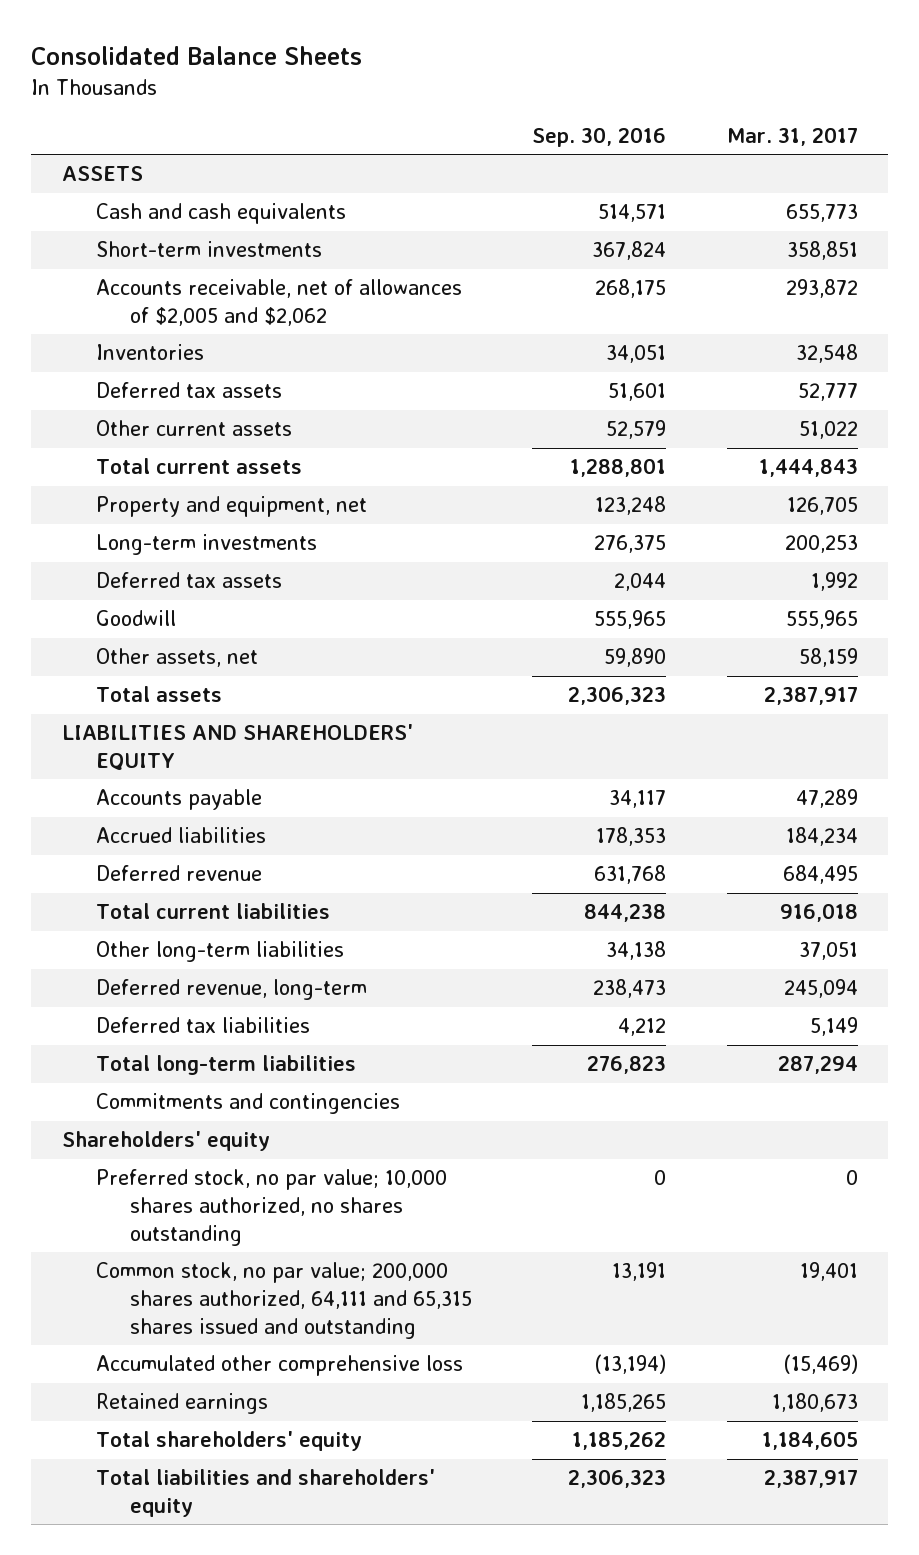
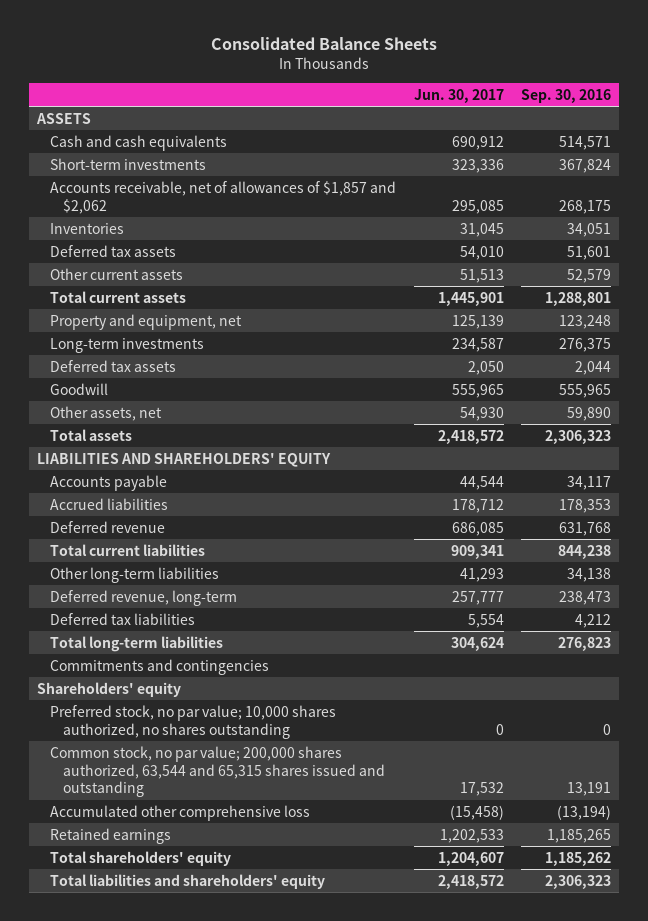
- | Sep. 30, 2016 | Mar. 31, 2017
+ | Jun. 30, 2017 | Sep. 30, 2016
- Accounts receivable, net of allowances of $2,005 and $2,062 | 268,175 | 293,872
+ Accounts receivable, net of allowances of $1,857 and $2,062 | 295,085 | 268,175
- Common stock, no par value; 200,000 shares authorized, 64,111 and 65,315 shares issued and outstanding | 13,191 | 19,401
+ Common stock, no par value; 200,000 shares authorized, 63,544 and 65,315 shares issued and outstanding | 17,532 | 13,191

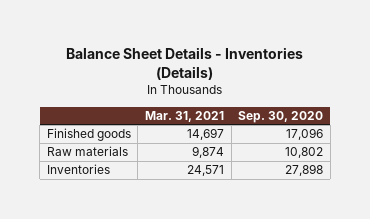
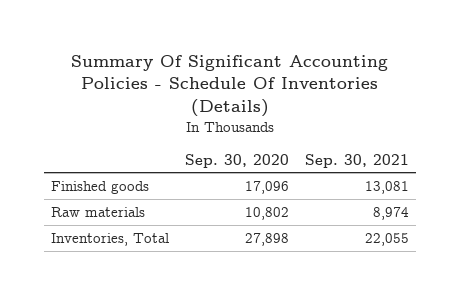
- Balance Sheet Details - Inventories (Details)
+ Summary Of Significant Accounting Policies - Schedule Of Inventories (Details)
- | Mar. 31, 2021 | Sep. 30, 2020
+ | Sep. 30, 2020 | Sep. 30, 2021
- Inventories | 24,571 | 27,898
+ Inventories, Total | 27,898 | 22,055

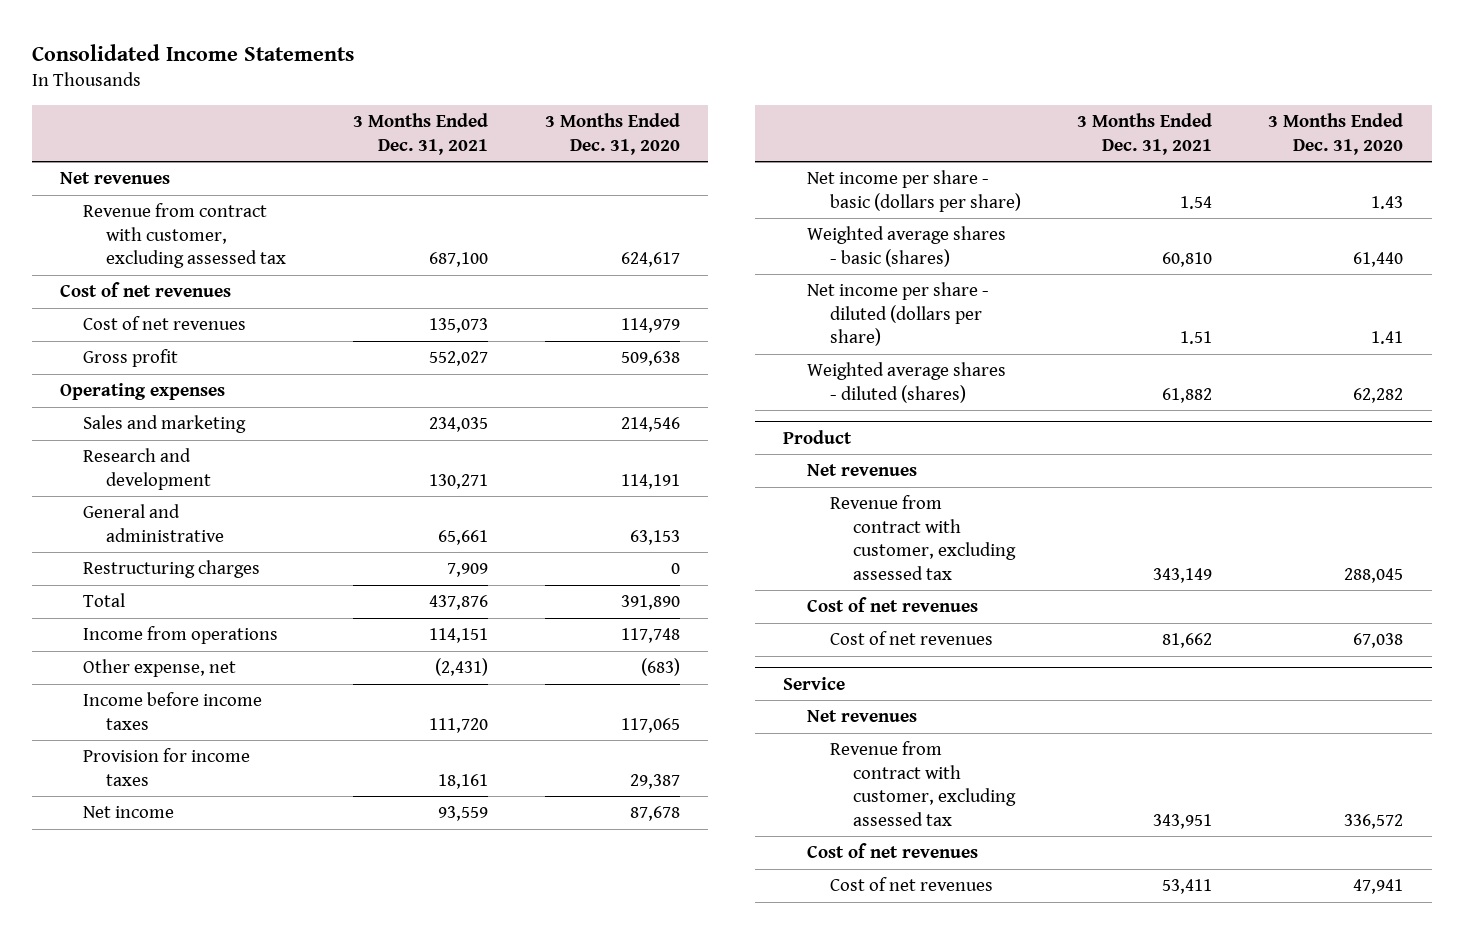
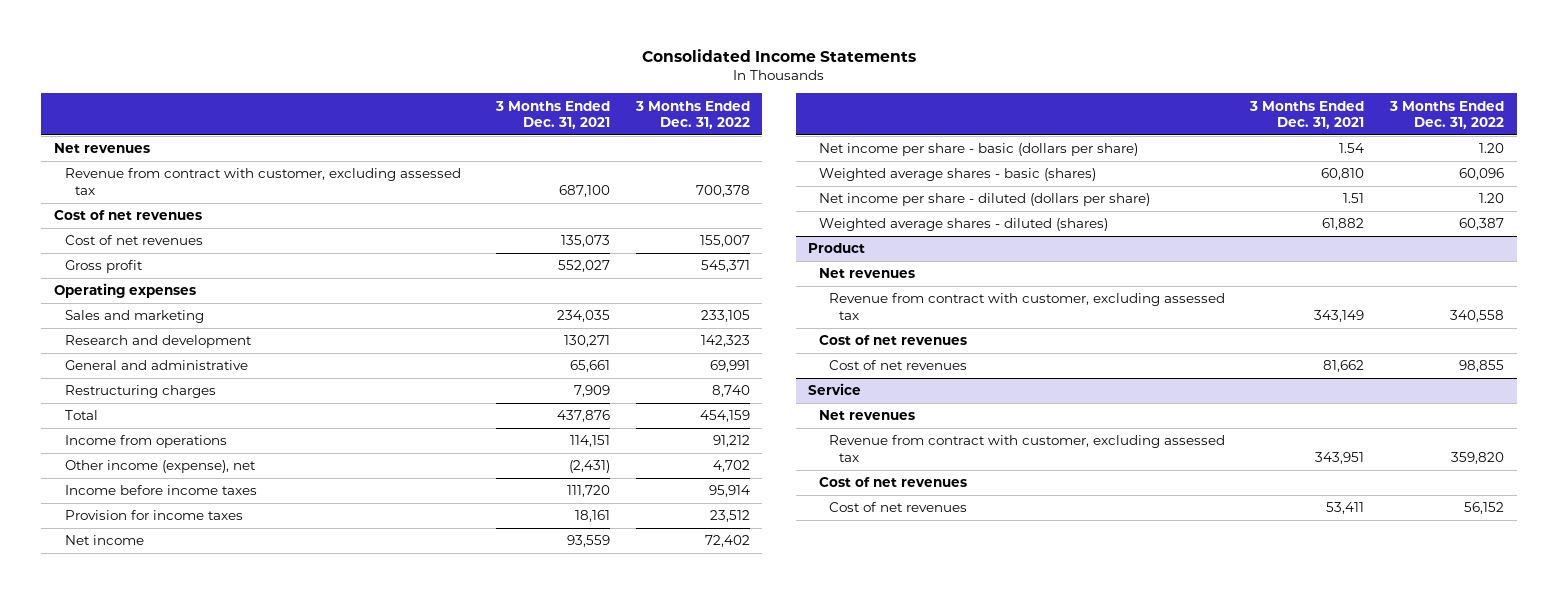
- | 3 Months Ended Dec. 31, 2021 | 3 Months Ended Dec. 31, 2020
+ | 3 Months Ended Dec. 31, 2021 | 3 Months Ended Dec. 31, 2022
- Other expense, net | (2,431) | (683)
+ Other income (expense), net | (2,431) | 4,702

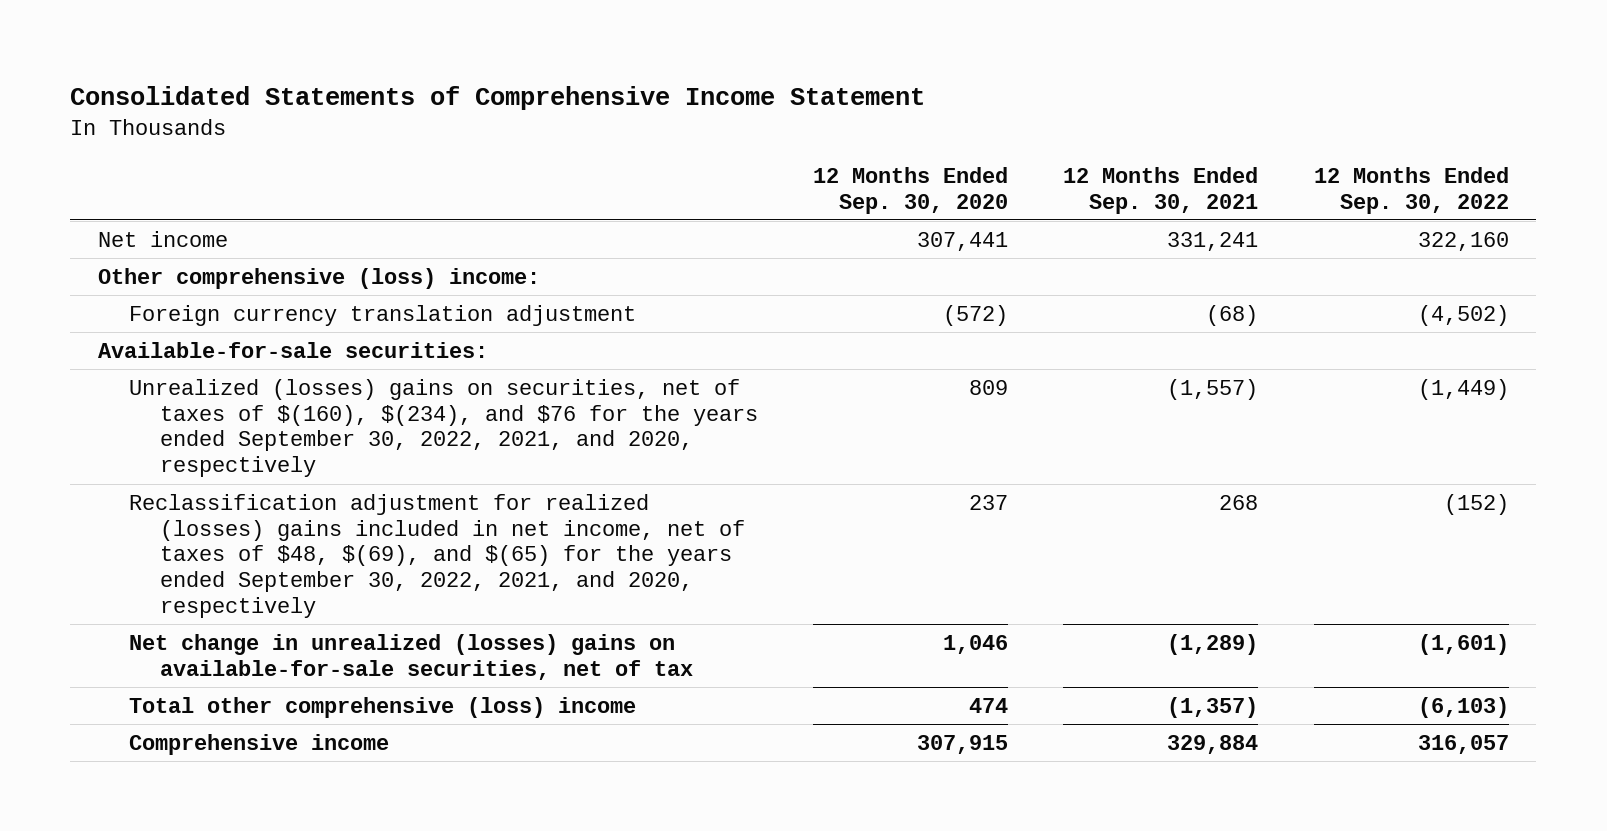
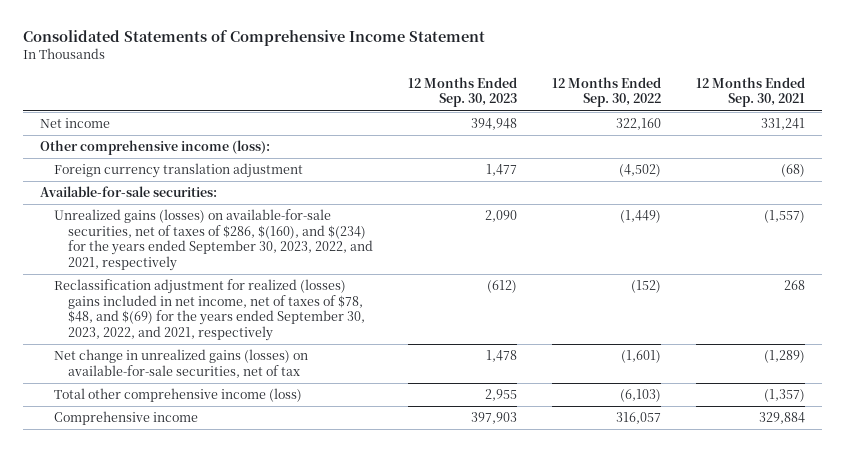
- | 12 Months Ended Sep. 30, 2020 | 12 Months Ended Sep. 30, 2021 | 12 Months Ended Sep. 30, 2022
+ | 12 Months Ended Sep. 30, 2023 | 12 Months Ended Sep. 30, 2022 | 12 Months Ended Sep. 30, 2021
- Other comprehensive (loss) income:
+ Other comprehensive income (loss):
- Unrealized (losses) gains on securities, net of taxes of $(160), $(234), and $76 for the years ended September 30, 2022, 2021, and 2020, respectively | 809 | (1,557) | (1,449)
- Reclassification adjustment for realized (losses) gains included in net income, net of taxes of $48, $(69), and $(65) for the years ended September 30, 2022, 2021, and 2020, respectively | 237 | 268 | (152)
- Net change in unrealized (losses) gains on available-for-sale securities, net of tax | 1,046 | (1,289) | (1,601)
- Total other comprehensive (loss) income | 474 | (1,357) | (6,103)
+ Unrealized gains (losses) on available-for-sale securities, net of taxes of $286, $(160), and $(234) for the years ended September 30, 2023, 2022, and 2021, respectively | 2,090 | (1,449) | (1,557)
+ Reclassification adjustment for realized (losses) gains included in net income, net of taxes of $78, $48, and $(69) for the years ended September 30, 2023, 2022, and 2021, respectively | (612) | (152) | 268
+ Net change in unrealized gains (losses) on available-for-sale securities, net of tax | 1,478 | (1,601) | (1,289)
+ Total other comprehensive income (loss) | 2,955 | (6,103) | (1,357)

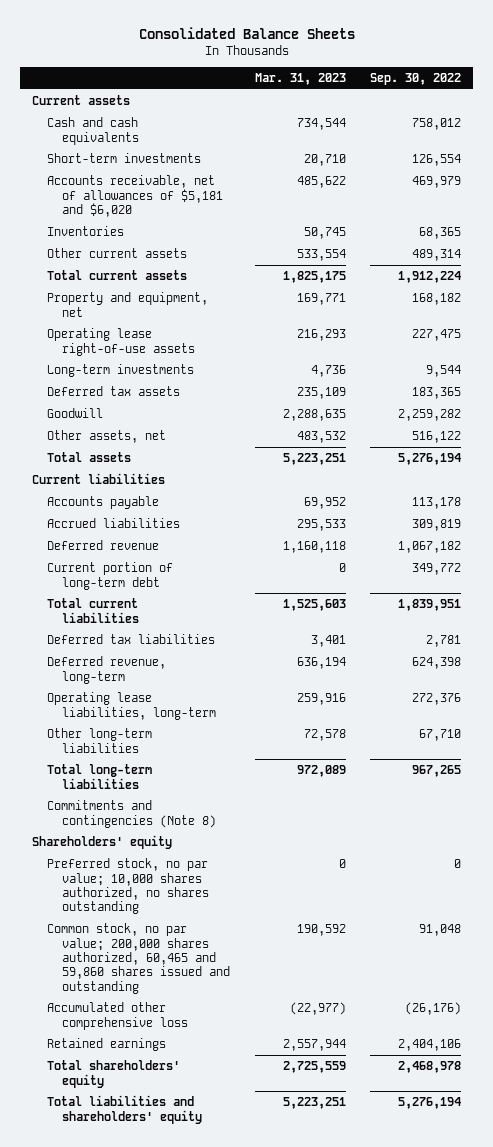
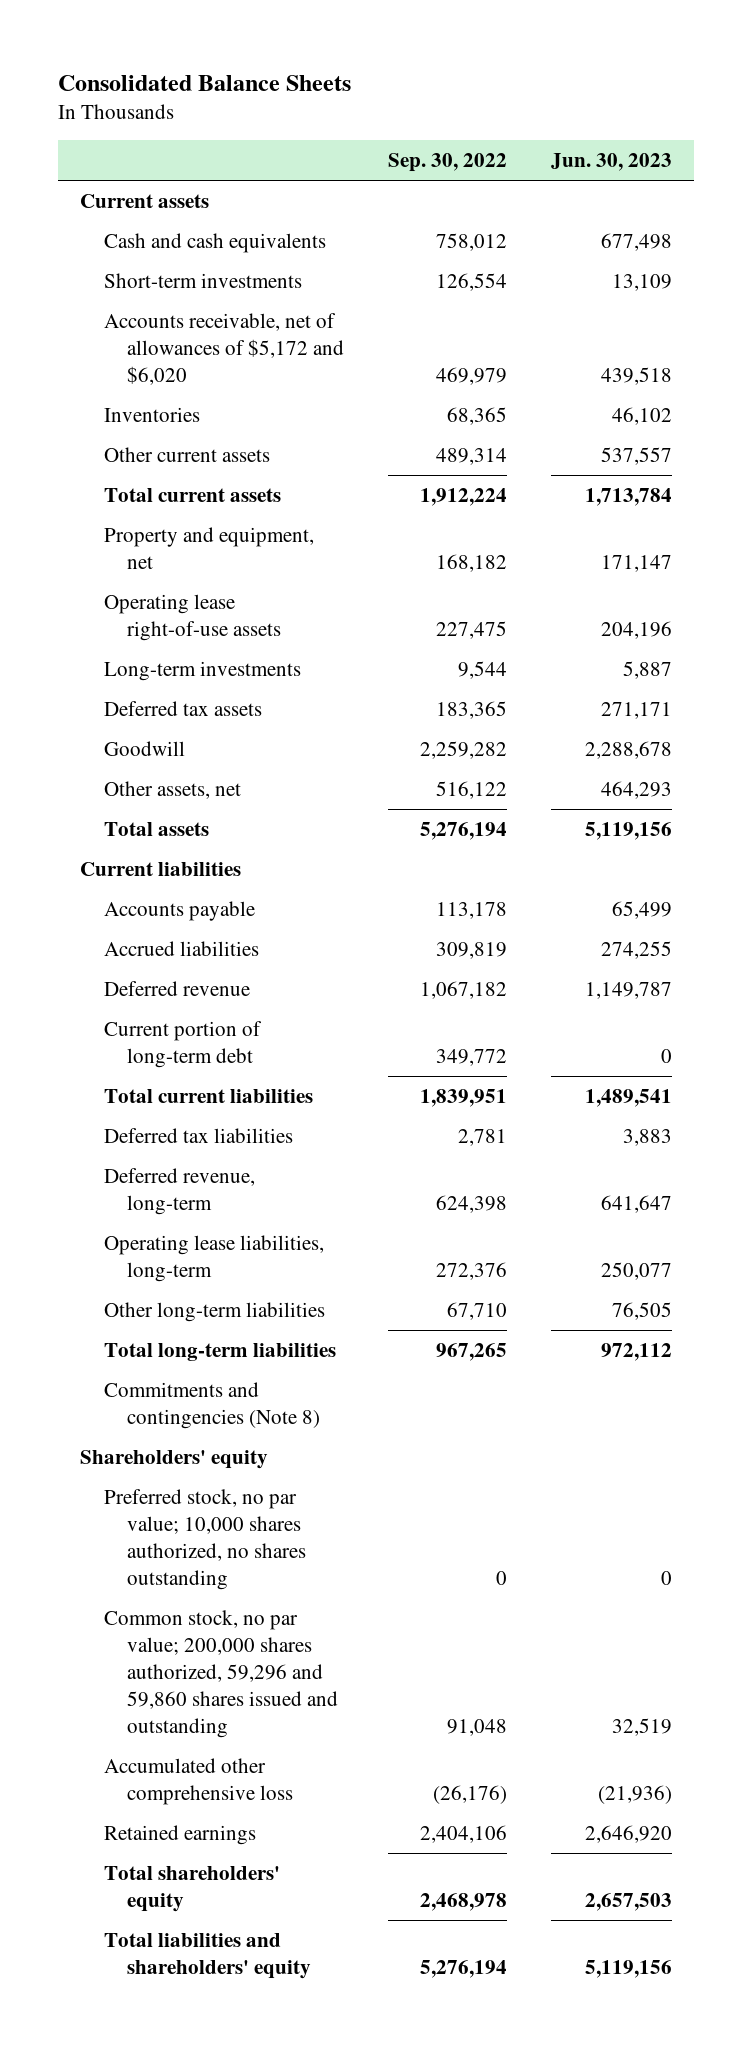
- | Mar. 31, 2023 | Sep. 30, 2022
+ | Sep. 30, 2022 | Jun. 30, 2023
- Accounts receivable, net of allowances of $5,181 and $6,020 | 485,622 | 469,979
+ Accounts receivable, net of allowances of $5,172 and $6,020 | 469,979 | 439,518
- Common stock, no par value; 200,000 shares authorized, 60,465 and 59,860 shares issued and outstanding | 190,592 | 91,048
+ Common stock, no par value; 200,000 shares authorized, 59,296 and 59,860 shares issued and outstanding | 91,048 | 32,519

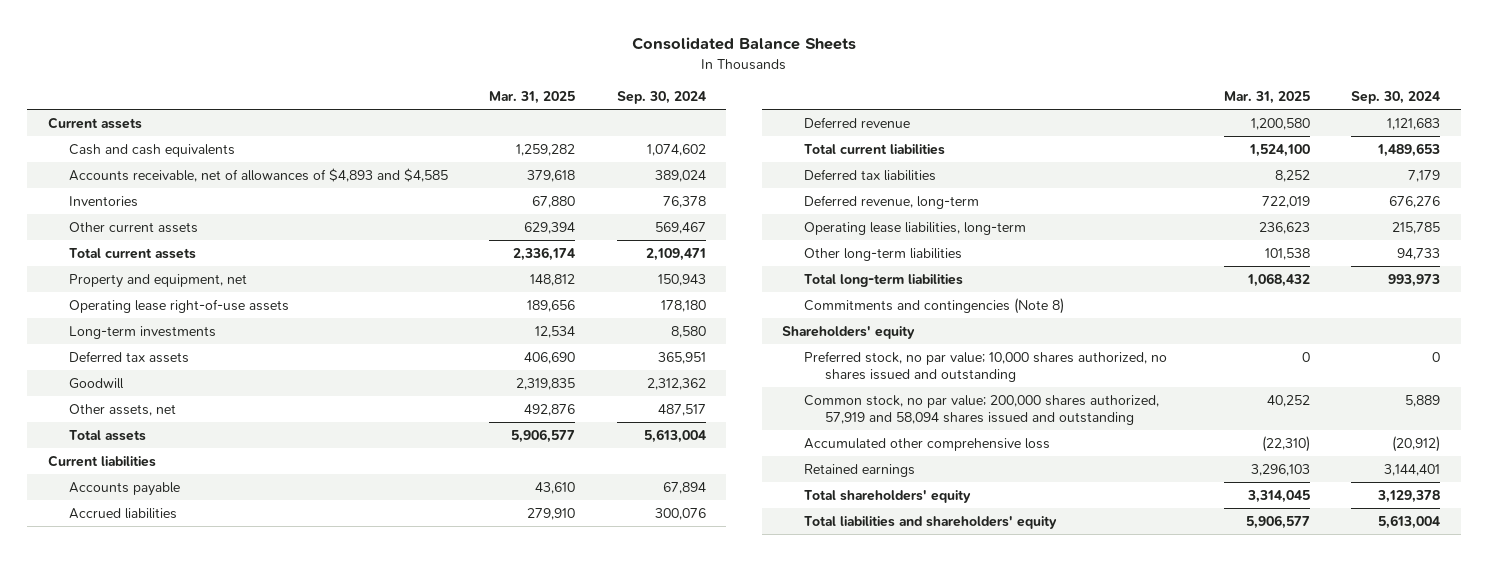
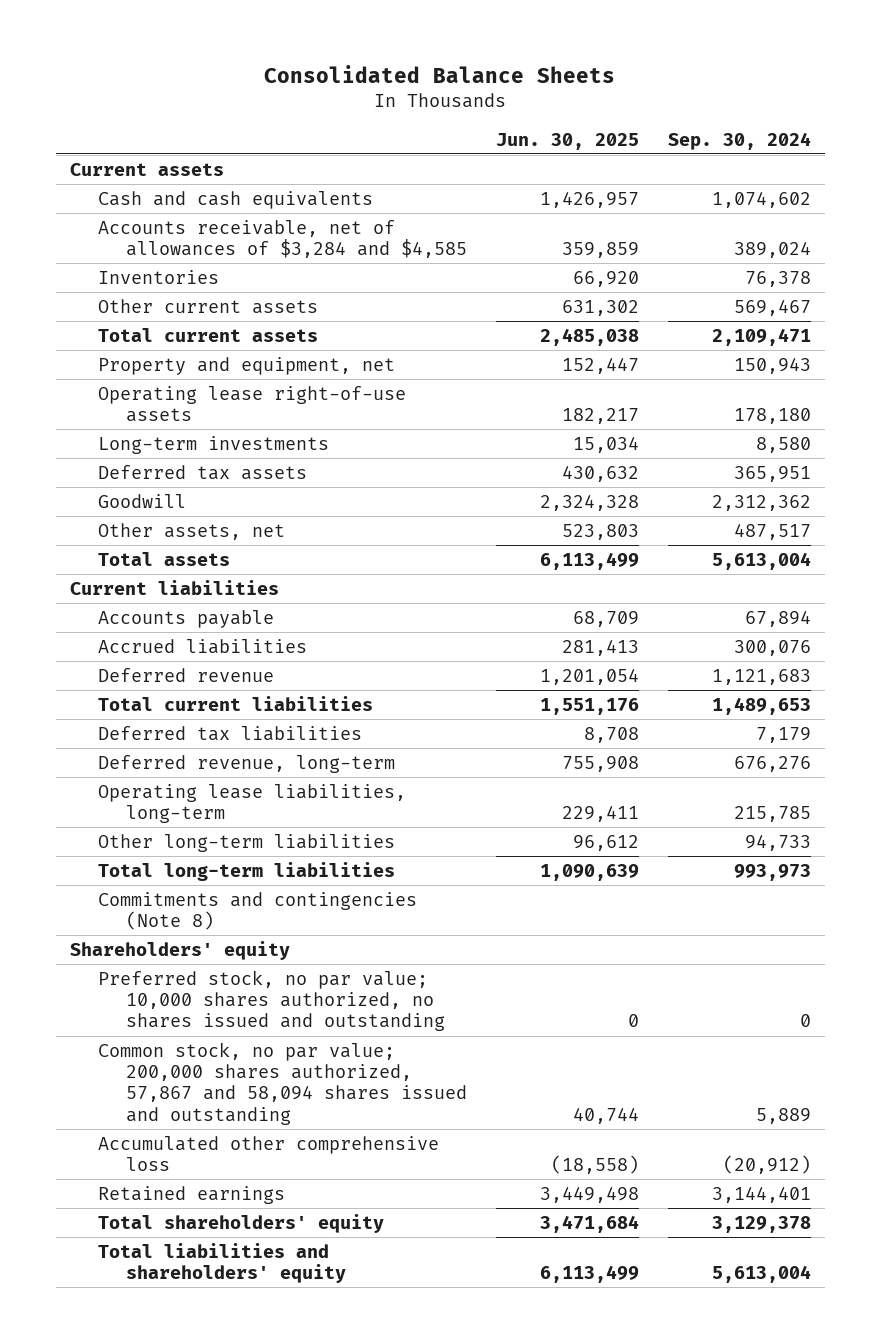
- | Mar. 31, 2025 | Sep. 30, 2024
+ | Jun. 30, 2025 | Sep. 30, 2024
- Accounts receivable, net of allowances of $4,893 and $4,585 | 379,618 | 389,024
+ Accounts receivable, net of allowances of $3,284 and $4,585 | 359,859 | 389,024
- Common stock, no par value; 200,000 shares authorized, 57,919 and 58,094 shares issued and outstanding | 40,252 | 5,889
+ Common stock, no par value; 200,000 shares authorized, 57,867 and 58,094 shares issued and outstanding | 40,744 | 5,889

